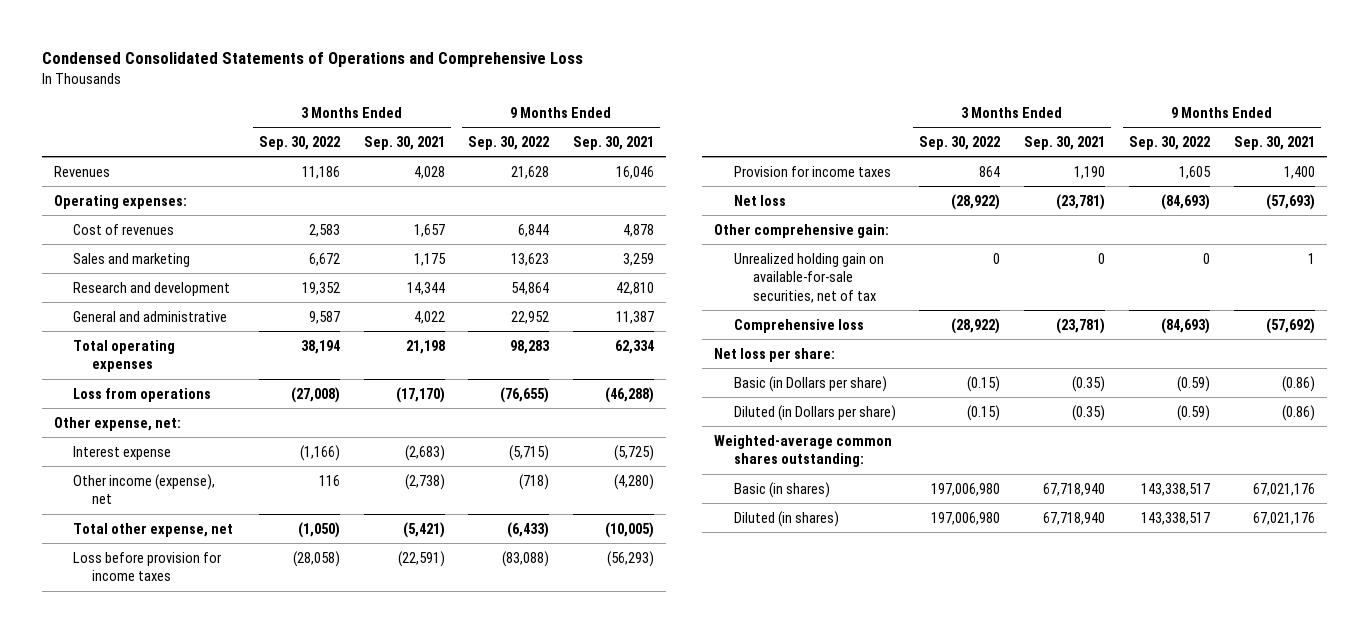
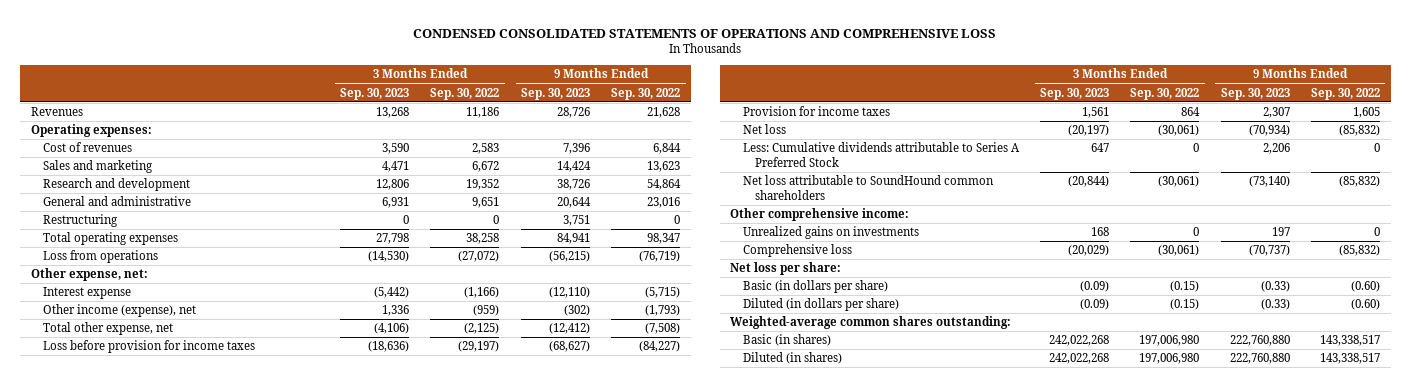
- Condensed Consolidated Statements of Operations and Comprehensive Loss
+ CONDENSED CONSOLIDATED STATEMENTS OF OPERATIONS AND COMPREHENSIVE LOSS
- | 3 Months Ended Sep. 30, 2022 | 3 Months Ended Sep. 30, 2021 | 9 Months Ended Sep. 30, 2022 | 9 Months Ended Sep. 30, 2021
+ | 3 Months Ended Sep. 30, 2023 | 3 Months Ended Sep. 30, 2022 | 9 Months Ended Sep. 30, 2023 | 9 Months Ended Sep. 30, 2022
- General and administrative | 9,587 | 4,022 | 22,952 | 11,387
- Total operating expenses | 38,194 | 21,198 | 98,283 | 62,334
- Loss from operations | (27,008) | (17,170) | (76,655) | (46,288)
+ General and administrative | 6,931 | 9,651 | 20,644 | 23,016
+ Restructuring | 0 | 0 | 3,751 | 0
+ Total operating expenses | 27,798 | 38,258 | 84,941 | 98,347
+ Loss from operations | (14,530) | (27,072) | (56,215) | (76,719)
- Other income (expense), net | 116 | (2,738) | (718) | (4,280)
- Total other expense, net | (1,050) | (5,421) | (6,433) | (10,005)
- Loss before provision for income taxes | (28,058) | (22,591) | (83,088) | (56,293)
+ Other income (expense), net | 1,336 | (959) | (302) | (1,793)
+ Total other expense, net | (4,106) | (2,125) | (12,412) | (7,508)
+ Loss before provision for income taxes | (18,636) | (29,197) | (68,627) | (84,227)
- Net loss | (28,922) | (23,781) | (84,693) | (57,693)
- Other comprehensive gain:
- Unrealized holding gain on available-for-sale securities, net of tax | 0 | 0 | 0 | 1
- Comprehensive loss | (28,922) | (23,781) | (84,693) | (57,692)
+ Net loss | (20,197) | (30,061) | (70,934) | (85,832)
+ Less: Cumulative dividends attributable to Series A Preferred Stock | 647 | 0 | 2,206 | 0
+ Net loss attributable to SoundHound common shareholders | (20,844) | (30,061) | (73,140) | (85,832)
+ Other comprehensive income:
+ Unrealized gains on investments | 168 | 0 | 197 | 0
+ Comprehensive loss | (20,029) | (30,061) | (70,737) | (85,832)
- Basic (in Dollars per share) | (0.15) | (0.35) | (0.59) | (0.86)
- Diluted (in Dollars per share) | (0.15) | (0.35) | (0.59) | (0.86)
+ Basic (in dollars per share) | (0.09) | (0.15) | (0.33) | (0.60)
+ Diluted (in dollars per share) | (0.09) | (0.15) | (0.33) | (0.60)

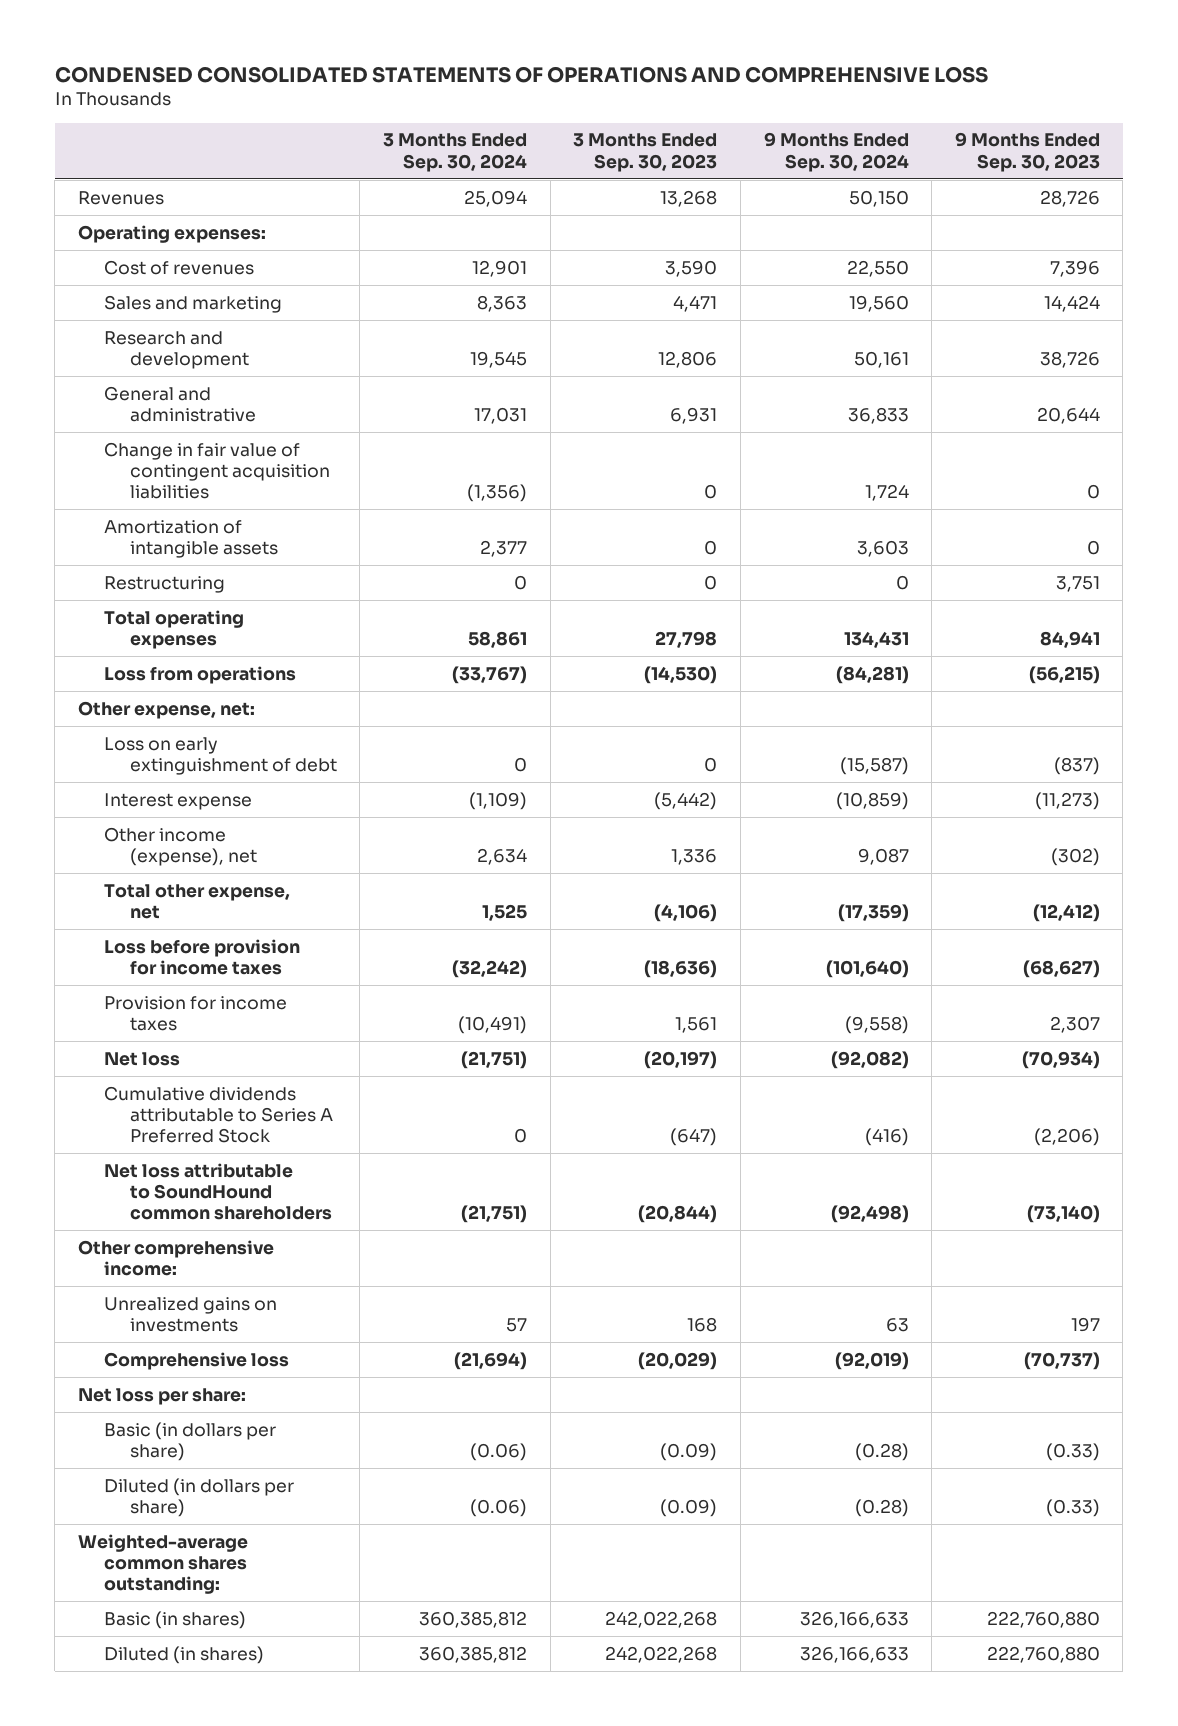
- | 3 Months Ended Sep. 30, 2023 | 3 Months Ended Sep. 30, 2022 | 9 Months Ended Sep. 30, 2023 | 9 Months Ended Sep. 30, 2022
+ | 3 Months Ended Sep. 30, 2024 | 3 Months Ended Sep. 30, 2023 | 9 Months Ended Sep. 30, 2024 | 9 Months Ended Sep. 30, 2023
+ Change in fair value of contingent acquisition liabilities | (1,356) | 0 | 1,724 | 0
+ Amortization of intangible assets | 2,377 | 0 | 3,603 | 0
- Interest expense | (5,442) | (1,166) | (12,110) | (5,715)
+ Loss on early extinguishment of debt | 0 | 0 | (15,587) | (837)
+ Interest expense | (1,109) | (5,442) | (10,859) | (11,273)
- Less: Cumulative dividends attributable to Series A Preferred Stock | 647 | 0 | 2,206 | 0
+ Cumulative dividends attributable to Series A Preferred Stock | 0 | (647) | (416) | (2,206)

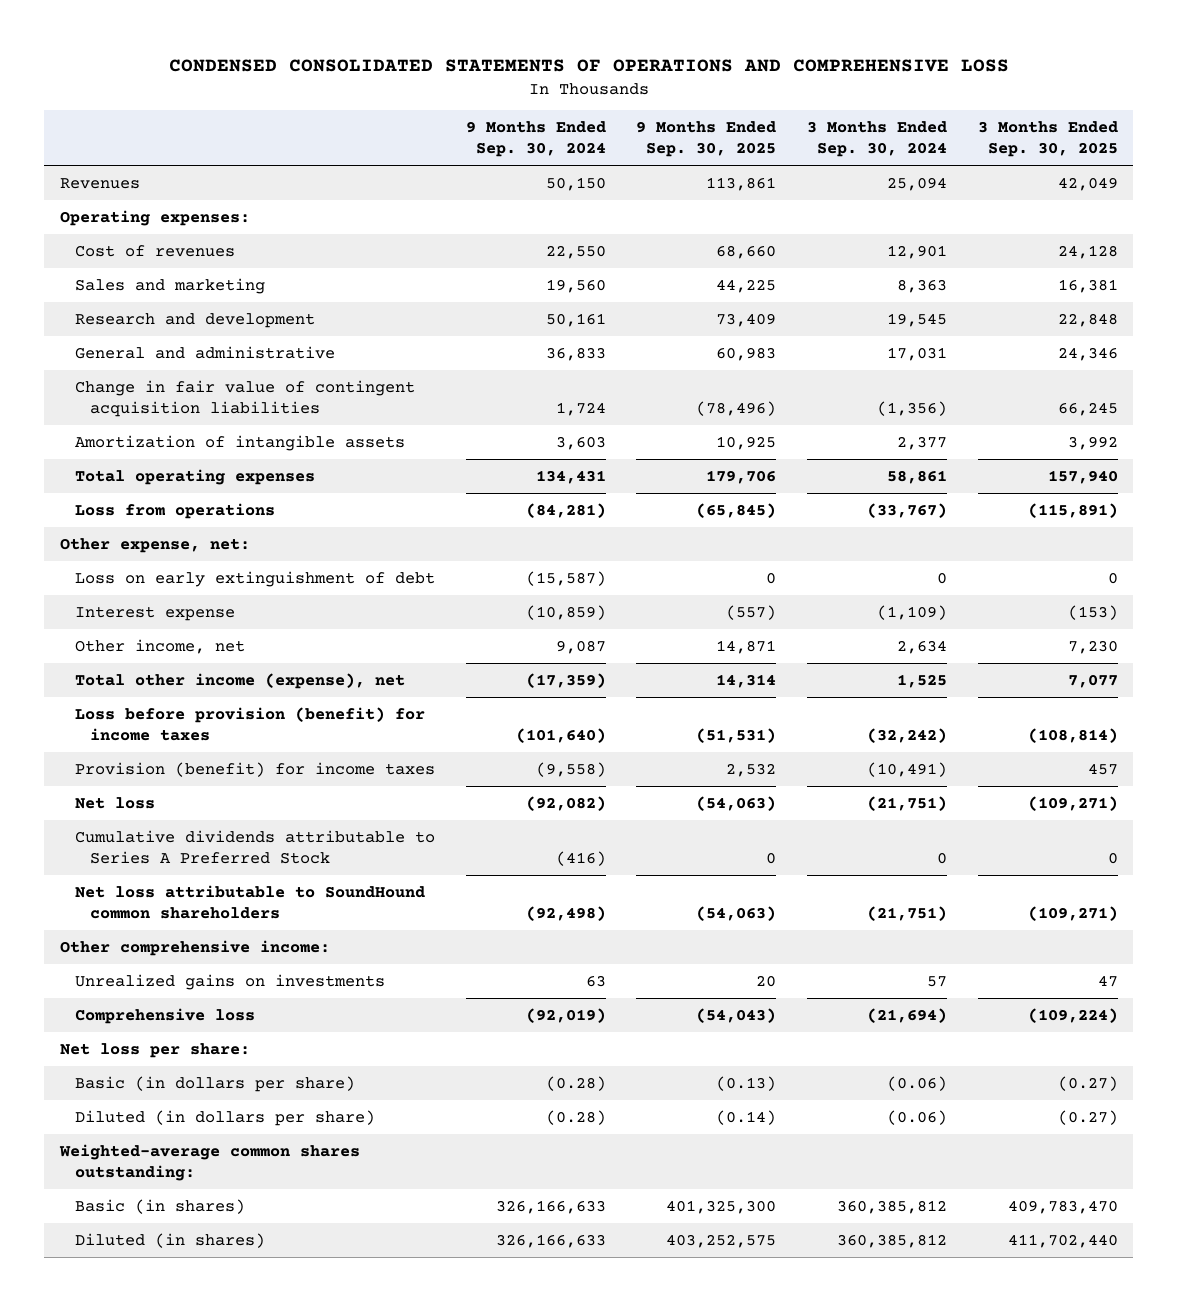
- | 3 Months Ended Sep. 30, 2024 | 3 Months Ended Sep. 30, 2023 | 9 Months Ended Sep. 30, 2024 | 9 Months Ended Sep. 30, 2023
+ | 9 Months Ended Sep. 30, 2024 | 9 Months Ended Sep. 30, 2025 | 3 Months Ended Sep. 30, 2024 | 3 Months Ended Sep. 30, 2025
- Restructuring | 0 | 0 | 0 | 3,751
- Other income (expense), net | 2,634 | 1,336 | 9,087 | (302)
- Total other expense, net | 1,525 | (4,106) | (17,359) | (12,412)
- Loss before provision for income taxes | (32,242) | (18,636) | (101,640) | (68,627)
- Provision for income taxes | (10,491) | 1,561 | (9,558) | 2,307
+ Other income, net | 9,087 | 14,871 | 2,634 | 7,230
+ Total other income (expense), net | (17,359) | 14,314 | 1,525 | 7,077
+ Loss before provision (benefit) for income taxes | (101,640) | (51,531) | (32,242) | (108,814)
+ Provision (benefit) for income taxes | (9,558) | 2,532 | (10,491) | 457

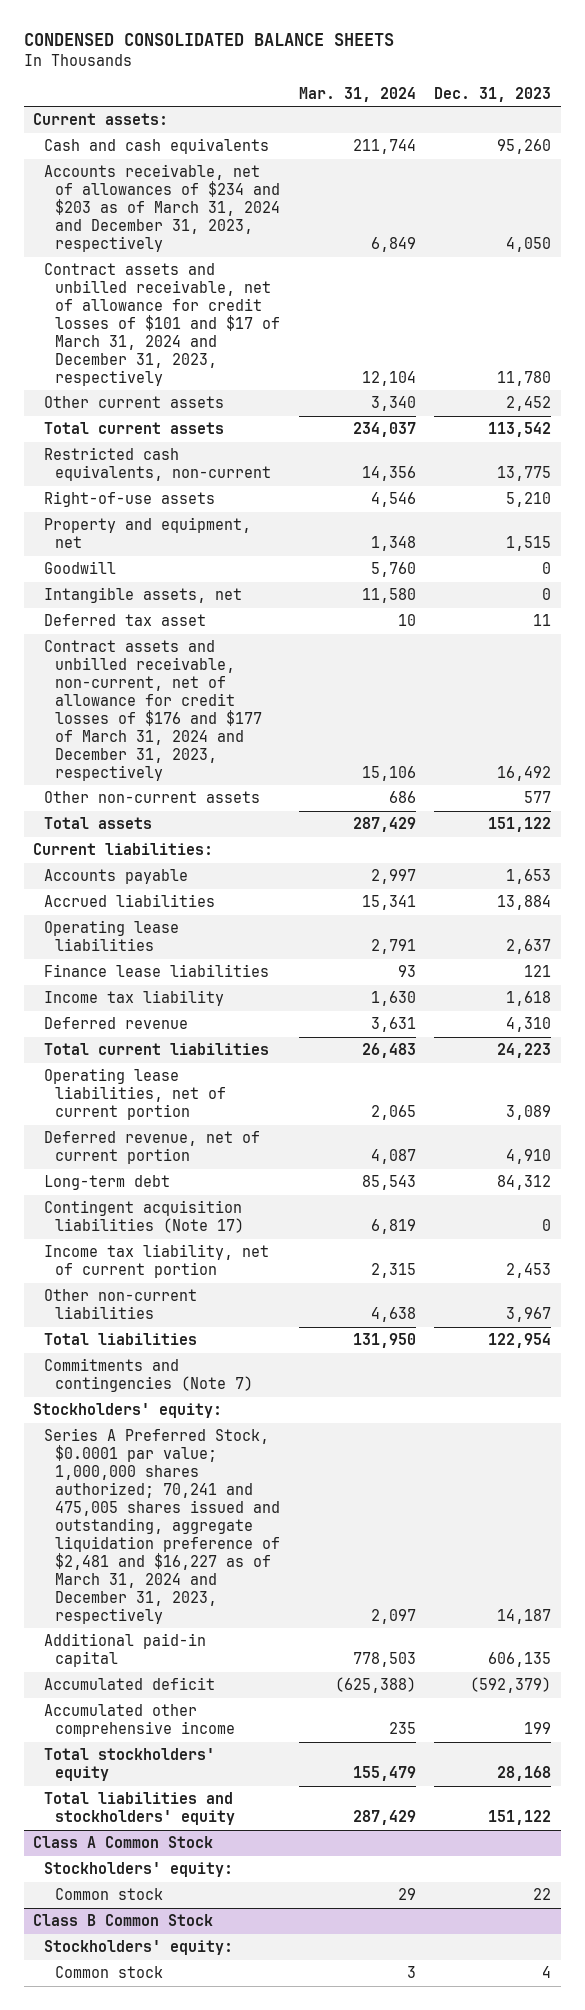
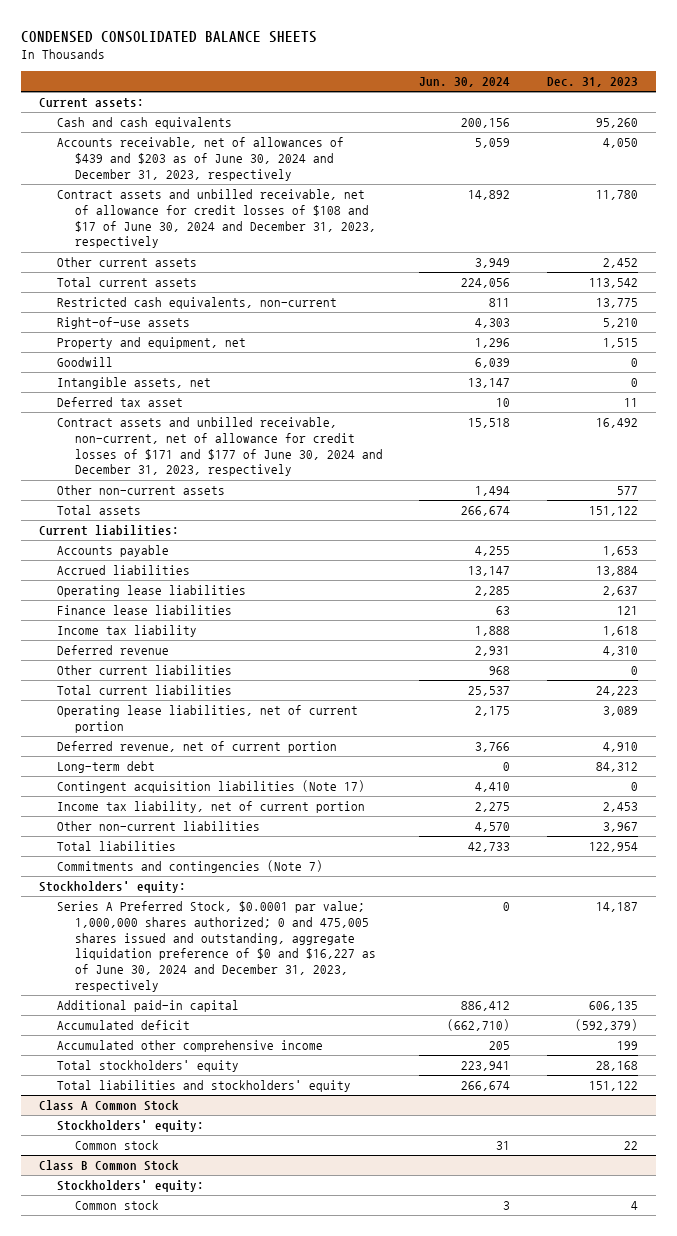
- | Mar. 31, 2024 | Dec. 31, 2023
+ | Jun. 30, 2024 | Dec. 31, 2023
- Accounts receivable, net of allowances of $234 and $203 as of March 31, 2024 and December 31, 2023, respectively | 6,849 | 4,050
- Contract assets and unbilled receivable, net of allowance for credit losses of $101 and $17 of March 31, 2024 and December 31, 2023, respectively | 12,104 | 11,780
+ Accounts receivable, net of allowances of $439 and $203 as of June 30, 2024 and December 31, 2023, respectively | 5,059 | 4,050
+ Contract assets and unbilled receivable, net of allowance for credit losses of $108 and $17 of June 30, 2024 and December 31, 2023, respectively | 14,892 | 11,780
- Contract assets and unbilled receivable, non-current, net of allowance for credit losses of $176 and $177 of March 31, 2024 and December 31, 2023, respectively | 15,106 | 16,492
+ Contract assets and unbilled receivable, non-current, net of allowance for credit losses of $171 and $177 of June 30, 2024 and December 31, 2023, respectively | 15,518 | 16,492
+ Other current liabilities | 968 | 0
- Series A Preferred Stock, $0.0001 par value; 1,000,000 shares authorized; 70,241 and 475,005 shares issued and outstanding, aggregate liquidation preference of $2,481 and $16,227 as of March 31, 2024 and December 31, 2023, respectively | 2,097 | 14,187
+ Series A Preferred Stock, $0.0001 par value; 1,000,000 shares authorized; 0 and 475,005 shares issued and outstanding, aggregate liquidation preference of $0 and $16,227 as of June 30, 2024 and December 31, 2023, respectively | 0 | 14,187

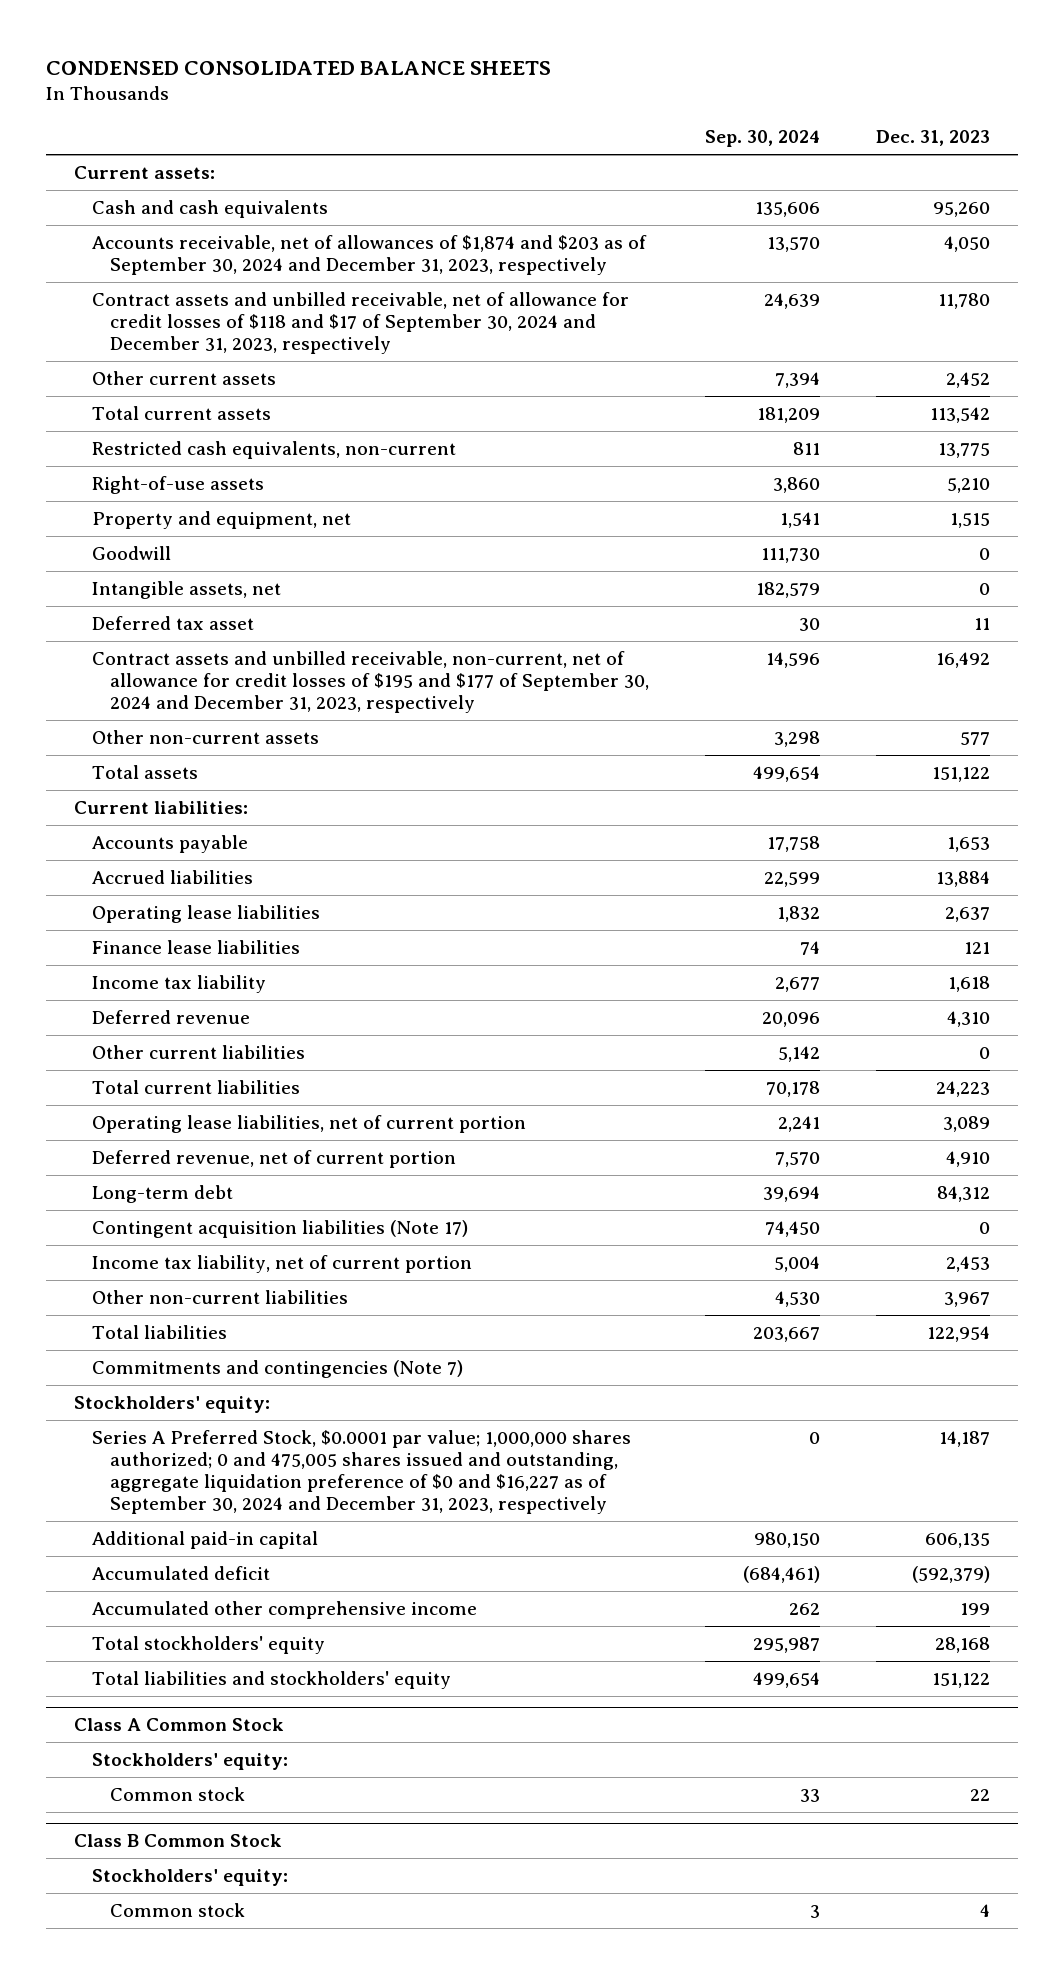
- | Jun. 30, 2024 | Dec. 31, 2023
+ | Sep. 30, 2024 | Dec. 31, 2023
- Accounts receivable, net of allowances of $439 and $203 as of June 30, 2024 and December 31, 2023, respectively | 5,059 | 4,050
- Contract assets and unbilled receivable, net of allowance for credit losses of $108 and $17 of June 30, 2024 and December 31, 2023, respectively | 14,892 | 11,780
+ Accounts receivable, net of allowances of $1,874 and $203 as of September 30, 2024 and December 31, 2023, respectively | 13,570 | 4,050
+ Contract assets and unbilled receivable, net of allowance for credit losses of $118 and $17 of September 30, 2024 and December 31, 2023, respectively | 24,639 | 11,780
- Contract assets and unbilled receivable, non-current, net of allowance for credit losses of $171 and $177 of June 30, 2024 and December 31, 2023, respectively | 15,518 | 16,492
+ Contract assets and unbilled receivable, non-current, net of allowance for credit losses of $195 and $177 of September 30, 2024 and December 31, 2023, respectively | 14,596 | 16,492
- Series A Preferred Stock, $0.0001 par value; 1,000,000 shares authorized; 0 and 475,005 shares issued and outstanding, aggregate liquidation preference of $0 and $16,227 as of June 30, 2024 and December 31, 2023, respectively | 0 | 14,187
+ Series A Preferred Stock, $0.0001 par value; 1,000,000 shares authorized; 0 and 475,005 shares issued and outstanding, aggregate liquidation preference of $0 and $16,227 as of September 30, 2024 and December 31, 2023, respectively | 0 | 14,187

